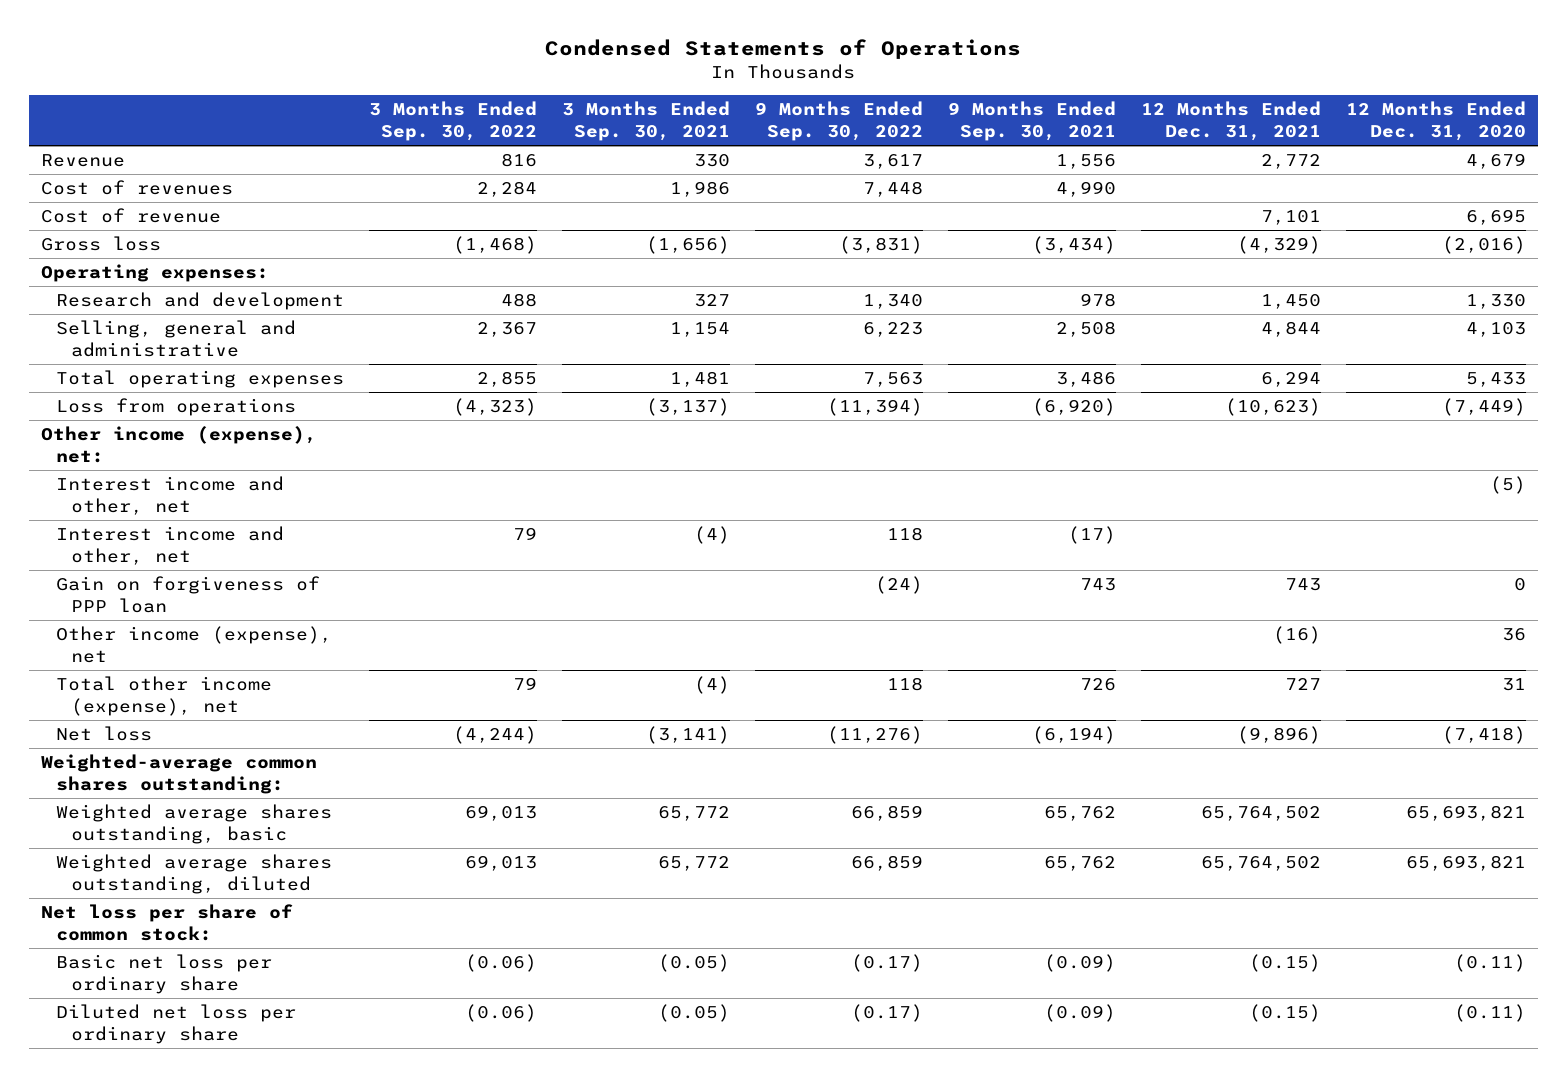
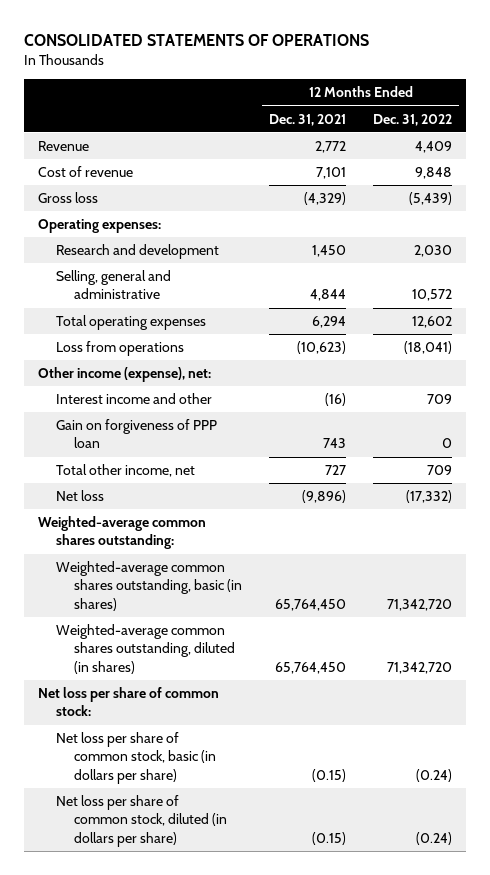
- Condensed Statements of Operations
+ CONSOLIDATED STATEMENTS OF OPERATIONS
- | 3 Months Ended Sep. 30, 2022 | 3 Months Ended Sep. 30, 2021 | 9 Months Ended Sep. 30, 2022 | 9 Months Ended Sep. 30, 2021 | 12 Months Ended Dec. 31, 2021 | 12 Months Ended Dec. 31, 2020
+ | 12 Months Ended Dec. 31, 2021 | 12 Months Ended Dec. 31, 2022
- Cost of revenues | 2,284 | 1,986 | 7,448 | 4,990 | |
- Interest income and other, net | | | | | | (5)
- Interest income and other, net | 79 | (4) | 118 | (17) | |
+ Interest income and other | (16) | 709
- Other income (expense), net | | | | | (16) | 36
- Total other income (expense), net | 79 | (4) | 118 | 726 | 727 | 31
+ Total other income, net | 727 | 709
- Weighted average shares outstanding, basic | 69,013 | 65,772 | 66,859 | 65,762 | 65,764,502 | 65,693,821
- Weighted average shares outstanding, diluted | 69,013 | 65,772 | 66,859 | 65,762 | 65,764,502 | 65,693,821
+ Weighted-average common shares outstanding, basic (in shares) | 65,764,450 | 71,342,720
+ Weighted-average common shares outstanding, diluted (in shares) | 65,764,450 | 71,342,720
- Basic net loss per ordinary share | (0.06) | (0.05) | (0.17) | (0.09) | (0.15) | (0.11)
- Diluted net loss per ordinary share | (0.06) | (0.05) | (0.17) | (0.09) | (0.15) | (0.11)
+ Net loss per share of common stock, basic (in dollars per share) | (0.15) | (0.24)
+ Net loss per share of common stock, diluted (in dollars per share) | (0.15) | (0.24)

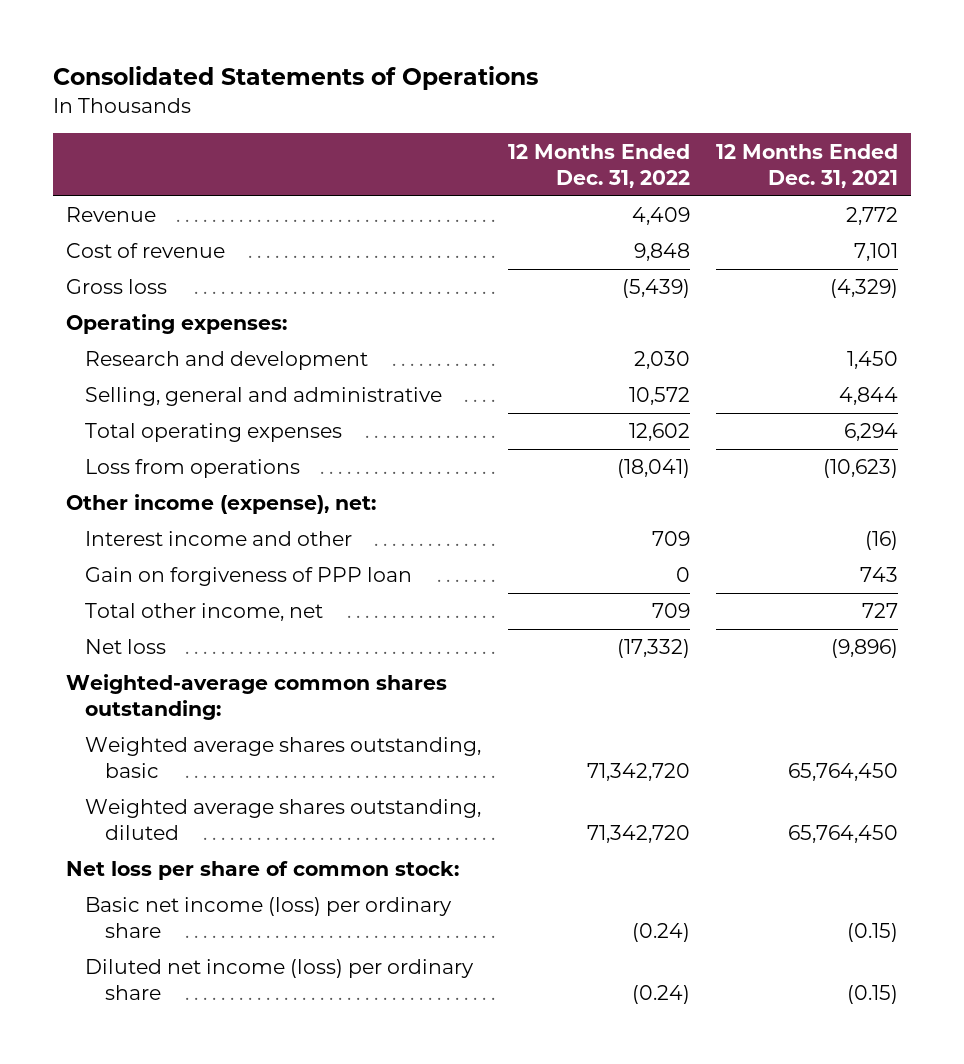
- CONSOLIDATED STATEMENTS OF OPERATIONS
+ Consolidated Statements of Operations
- | 12 Months Ended Dec. 31, 2021 | 12 Months Ended Dec. 31, 2022
+ | 12 Months Ended Dec. 31, 2022 | 12 Months Ended Dec. 31, 2021
- Weighted-average common shares outstanding, basic (in shares) | 65,764,450 | 71,342,720
- Weighted-average common shares outstanding, diluted (in shares) | 65,764,450 | 71,342,720
+ Weighted average shares outstanding, basic | 71,342,720 | 65,764,450
+ Weighted average shares outstanding, diluted | 71,342,720 | 65,764,450
- Net loss per share of common stock, basic (in dollars per share) | (0.15) | (0.24)
- Net loss per share of common stock, diluted (in dollars per share) | (0.15) | (0.24)
+ Basic net income (loss) per ordinary share | (0.24) | (0.15)
+ Diluted net income (loss) per ordinary share | (0.24) | (0.15)

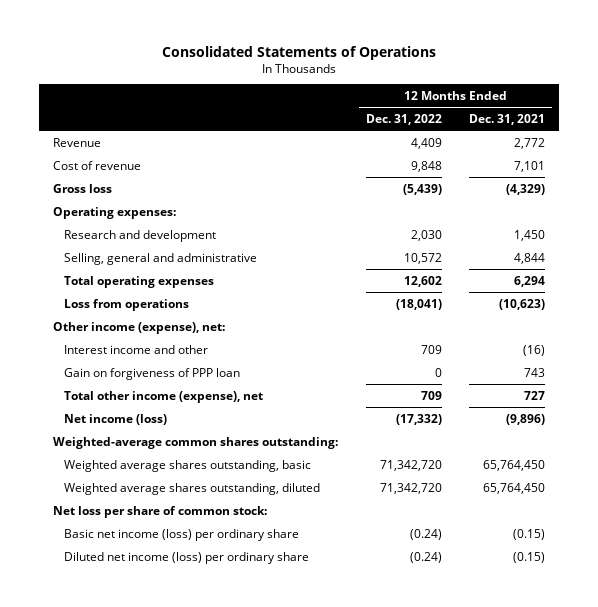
- Total other income, net | 709 | 727
- Net loss | (17,332) | (9,896)
+ Total other income (expense), net | 709 | 727
+ Net income (loss) | (17,332) | (9,896)

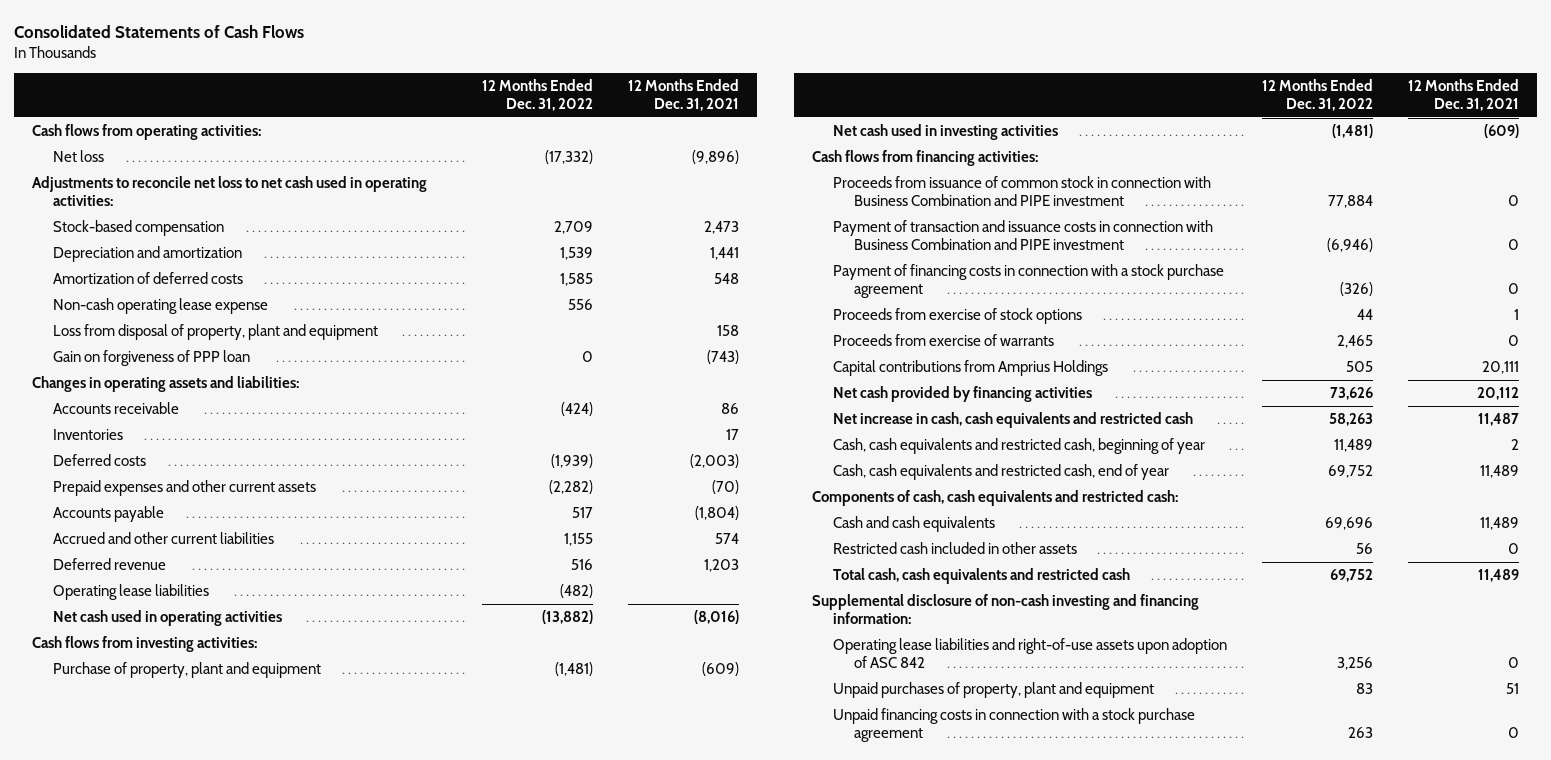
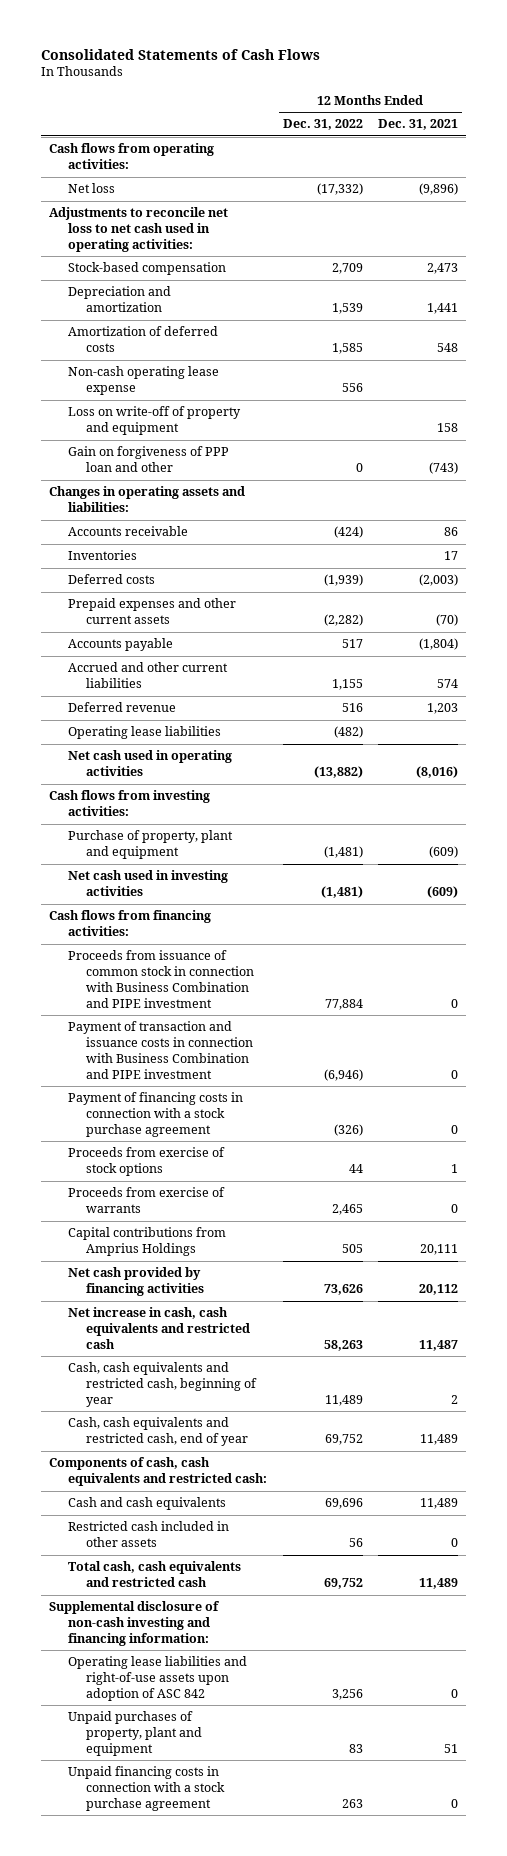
- Loss from disposal of property, plant and equipment | | 158
- Gain on forgiveness of PPP loan | 0 | (743)
+ Loss on write-off of property and equipment | | 158
+ Gain on forgiveness of PPP loan and other | 0 | (743)

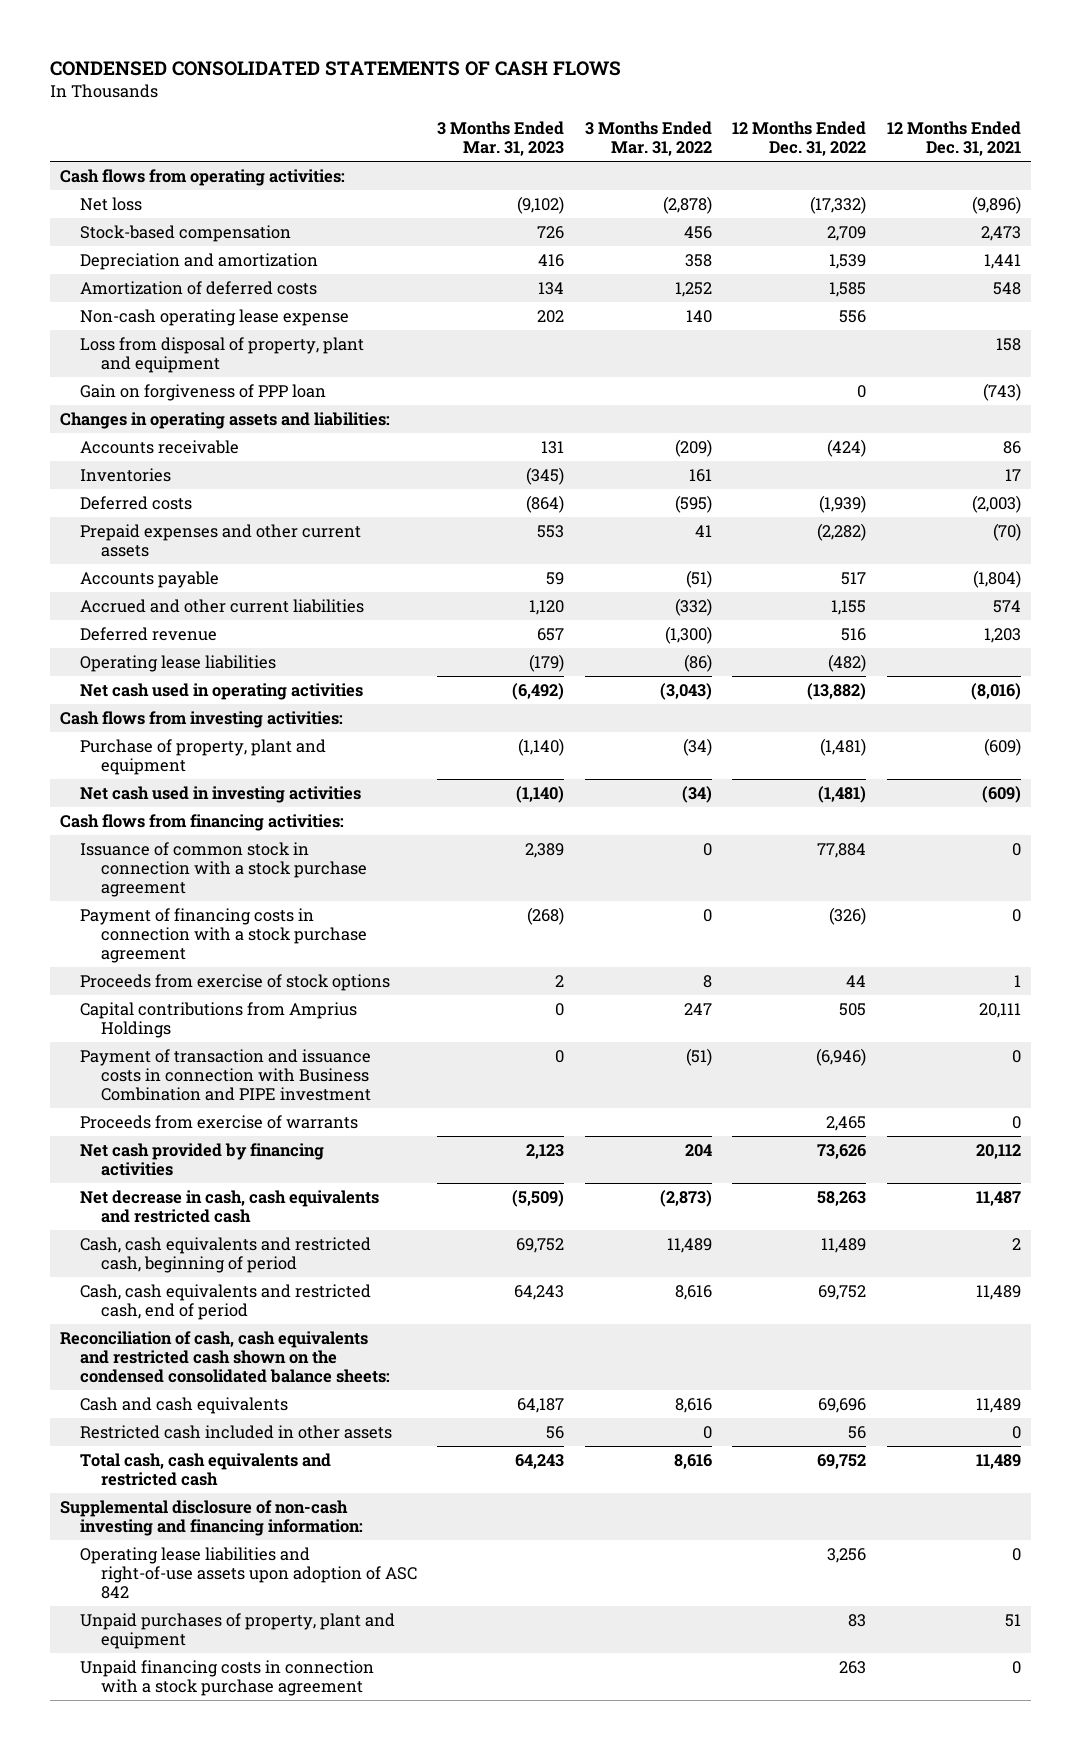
- Consolidated Statements of Cash Flows
+ CONDENSED CONSOLIDATED STATEMENTS OF CASH FLOWS
- | 12 Months Ended Dec. 31, 2022 | 12 Months Ended Dec. 31, 2021
+ | 3 Months Ended Mar. 31, 2023 | 3 Months Ended Mar. 31, 2022 | 12 Months Ended Dec. 31, 2022 | 12 Months Ended Dec. 31, 2021
- Adjustments to reconcile net loss to net cash used in operating activities:
- Loss on write-off of property and equipment | | 158
- Gain on forgiveness of PPP loan and other | 0 | (743)
+ Loss from disposal of property, plant and equipment | | | | 158
+ Gain on forgiveness of PPP loan | | | 0 | (743)
- Proceeds from issuance of common stock in connection with Business Combination and PIPE investment | 77,884 | 0
+ Issuance of common stock in connection with a stock purchase agreement | 2,389 | 0 | 77,884 | 0
moved down: Payment of transaction and issuance costs in connection with Business Combination and PIPE investment | 0 | (51) | (6,946) | 0
moved down: Proceeds from exercise of warrants | | | 2,465 | 0
- Net increase in cash, cash equivalents and restricted cash | 58,263 | 11,487
- Cash, cash equivalents and restricted cash, beginning of year | 11,489 | 2
- Cash, cash equivalents and restricted cash, end of year | 69,752 | 11,489
- Components of cash, cash equivalents and restricted cash:
+ Net decrease in cash, cash equivalents and restricted cash | (5,509) | (2,873) | 58,263 | 11,487
+ Cash, cash equivalents and restricted cash, beginning of period | 69,752 | 11,489 | 11,489 | 2
+ Cash, cash equivalents and restricted cash, end of period | 64,243 | 8,616 | 69,752 | 11,489
+ Reconciliation of cash, cash equivalents and restricted cash shown on the condensed consolidated balance sheets:

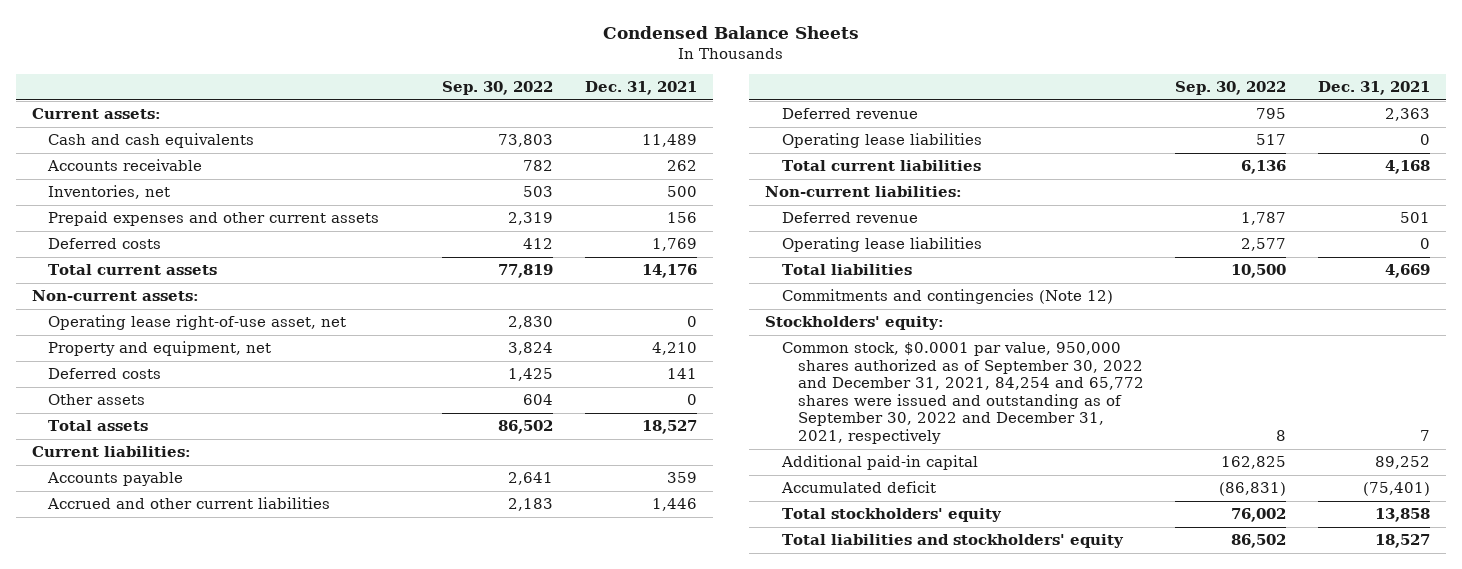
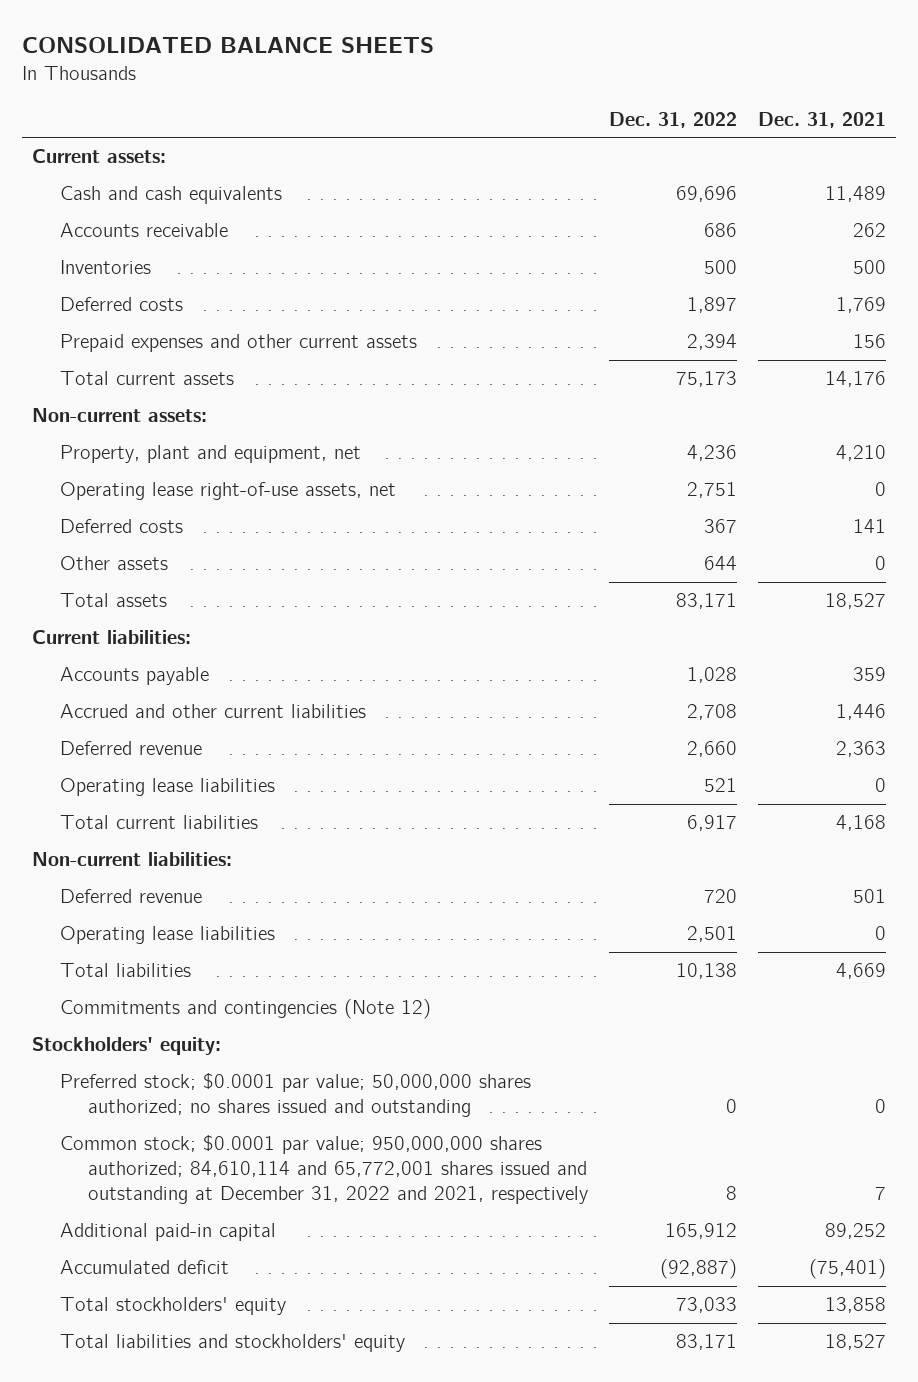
- Condensed Balance Sheets
+ CONSOLIDATED BALANCE SHEETS
- | Sep. 30, 2022 | Dec. 31, 2021
+ | Dec. 31, 2022 | Dec. 31, 2021
- Inventories, net | 503 | 500
+ Inventories | 500 | 500
moved down: Prepaid expenses and other current assets | 2,394 | 156
- Operating lease right-of-use asset, net | 2,830 | 0
- Property and equipment, net | 3,824 | 4,210
+ Property, plant and equipment, net | 4,236 | 4,210
+ Operating lease right-of-use assets, net | 2,751 | 0
- Common stock, $0.0001 par value, 950,000 shares authorized as of September 30, 2022 and December 31, 2021, 84,254 and 65,772 shares were issued and outstanding as of September 30, 2022 and December 31, 2021, respectively | 8 | 7
+ Preferred stock; $0.0001 par value; 50,000,000 shares authorized; no shares issued and outstanding | 0 | 0
+ Common stock; $0.0001 par value; 950,000,000 shares authorized; 84,610,114 and 65,772,001 shares issued and outstanding at December 31, 2022 and 2021, respectively | 8 | 7

